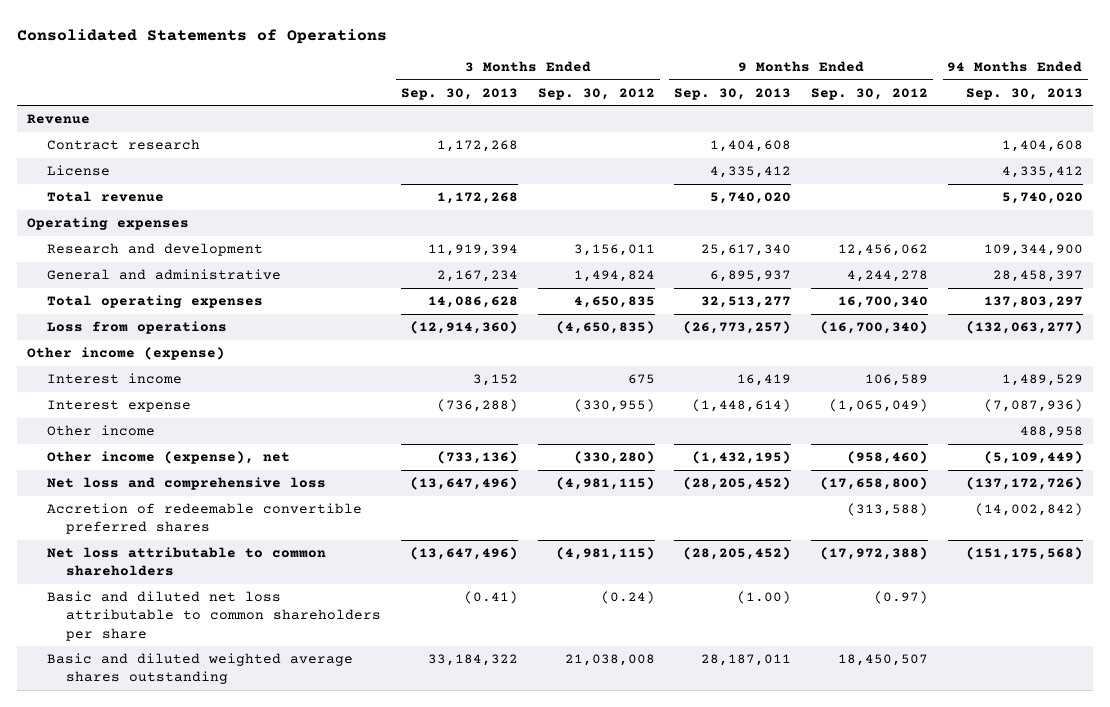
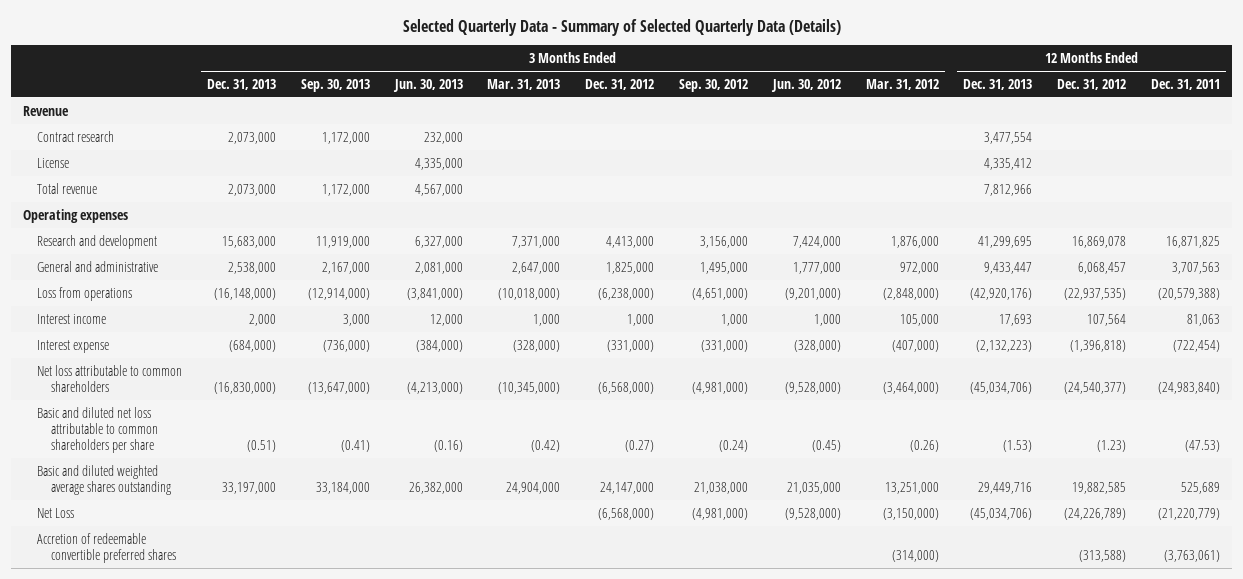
- Consolidated Statements of Operations
+ Selected Quarterly Data - Summary of Selected Quarterly Data (Details)
- | 3 Months Ended Sep. 30, 2013 | 3 Months Ended Sep. 30, 2012 | 9 Months Ended Sep. 30, 2013 | 9 Months Ended Sep. 30, 2012 | 94 Months Ended Sep. 30, 2013
+ | 3 Months Ended Dec. 31, 2013 | 3 Months Ended Sep. 30, 2013 | 3 Months Ended Jun. 30, 2013 | 3 Months Ended Mar. 31, 2013 | 3 Months Ended Dec. 31, 2012 | 3 Months Ended Sep. 30, 2012 | 3 Months Ended Jun. 30, 2012 | 3 Months Ended Mar. 31, 2012 | 12 Months Ended Dec. 31, 2013 | 12 Months Ended Dec. 31, 2012 | 12 Months Ended Dec. 31, 2011
- Contract research | 1,172,268 | | 1,404,608 | | 1,404,608
+ Contract research | 2,073,000 | 1,172,000 | 232,000 | | | | | | 3,477,554 | |
- Total revenue | 1,172,268 | | 5,740,020 | | 5,740,020
+ Total revenue | 2,073,000 | 1,172,000 | 4,567,000 | | | | | | 7,812,966 | |
- Research and development | 11,919,394 | 3,156,011 | 25,617,340 | 12,456,062 | 109,344,900
- General and administrative | 2,167,234 | 1,494,824 | 6,895,937 | 4,244,278 | 28,458,397
- Total operating expenses | 14,086,628 | 4,650,835 | 32,513,277 | 16,700,340 | 137,803,297
- Loss from operations | (12,914,360) | (4,650,835) | (26,773,257) | (16,700,340) | (132,063,277)
- Other income (expense)
- Interest income | 3,152 | 675 | 16,419 | 106,589 | 1,489,529
- Interest expense | (736,288) | (330,955) | (1,448,614) | (1,065,049) | (7,087,936)
- Other income | | | | | 488,958
- Other income (expense), net | (733,136) | (330,280) | (1,432,195) | (958,460) | (5,109,449)
- Net loss and comprehensive loss | (13,647,496) | (4,981,115) | (28,205,452) | (17,658,800) | (137,172,726)
- Net loss attributable to common shareholders | (13,647,496) | (4,981,115) | (28,205,452) | (17,972,388) | (151,175,568)
+ Research and development | 15,683,000 | 11,919,000 | 6,327,000 | 7,371,000 | 4,413,000 | 3,156,000 | 7,424,000 | 1,876,000 | 41,299,695 | 16,869,078 | 16,871,825
+ General and administrative | 2,538,000 | 2,167,000 | 2,081,000 | 2,647,000 | 1,825,000 | 1,495,000 | 1,777,000 | 972,000 | 9,433,447 | 6,068,457 | 3,707,563
+ Loss from operations | (16,148,000) | (12,914,000) | (3,841,000) | (10,018,000) | (6,238,000) | (4,651,000) | (9,201,000) | (2,848,000) | (42,920,176) | (22,937,535) | (20,579,388)
+ Interest income | 2,000 | 3,000 | 12,000 | 1,000 | 1,000 | 1,000 | 1,000 | 105,000 | 17,693 | 107,564 | 81,063
+ Interest expense | (684,000) | (736,000) | (384,000) | (328,000) | (331,000) | (331,000) | (328,000) | (407,000) | (2,132,223) | (1,396,818) | (722,454)
+ Net loss attributable to common shareholders | (16,830,000) | (13,647,000) | (4,213,000) | (10,345,000) | (6,568,000) | (4,981,000) | (9,528,000) | (3,464,000) | (45,034,706) | (24,540,377) | (24,983,840)
- Basic and diluted weighted average shares outstanding | 33,184,322 | 21,038,008 | 28,187,011 | 18,450,507 |
+ Basic and diluted weighted average shares outstanding | 33,197,000 | 33,184,000 | 26,382,000 | 24,904,000 | 24,147,000 | 21,038,000 | 21,035,000 | 13,251,000 | 29,449,716 | 19,882,585 | 525,689
+ Net Loss | | | | | (6,568,000) | (4,981,000) | (9,528,000) | (3,150,000) | (45,034,706) | (24,226,789) | (21,220,779)
moved down: Accretion of redeemable convertible preferred shares | | | | | | | | (314,000) | | (313,588) | (3,763,061)

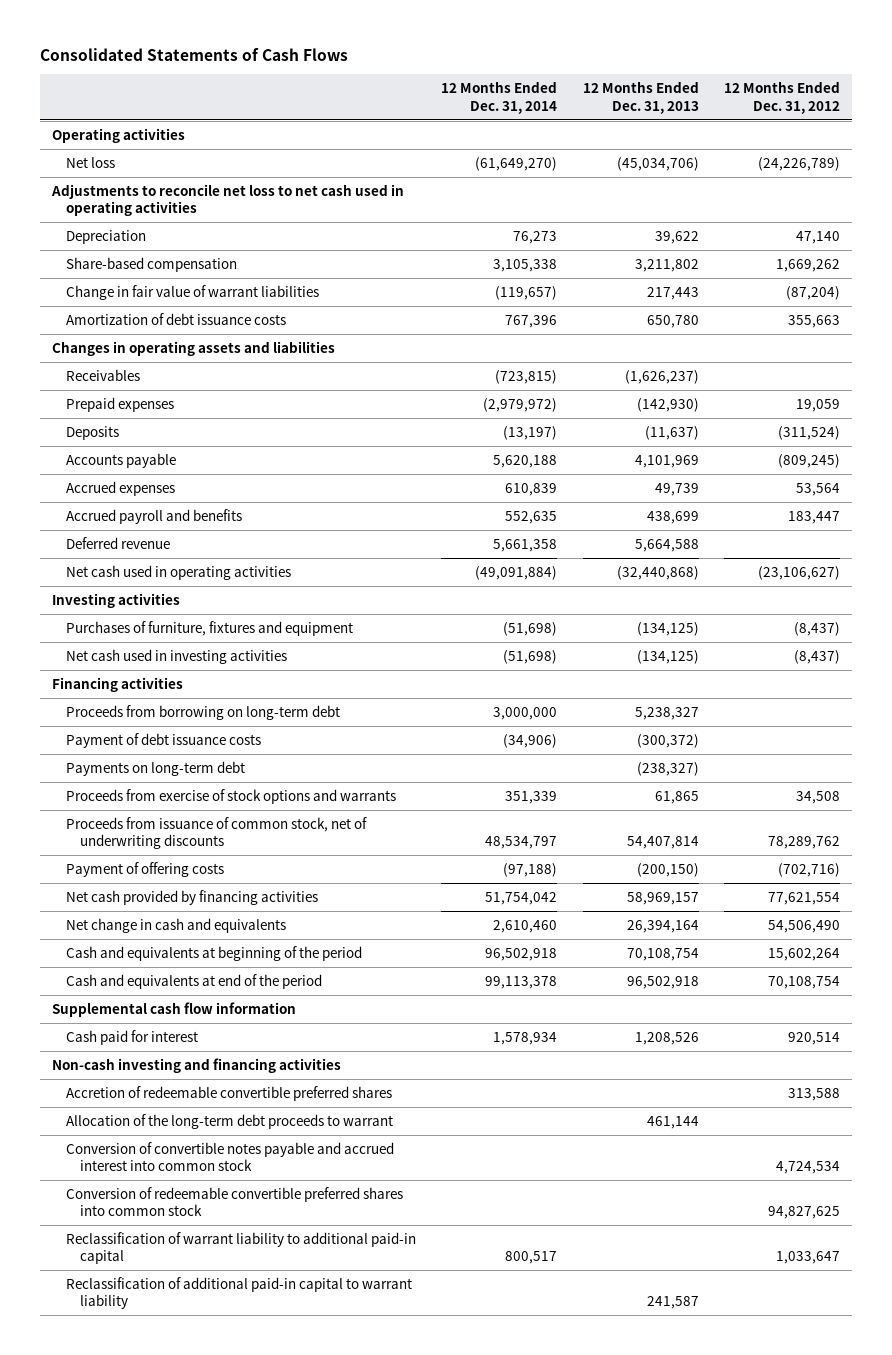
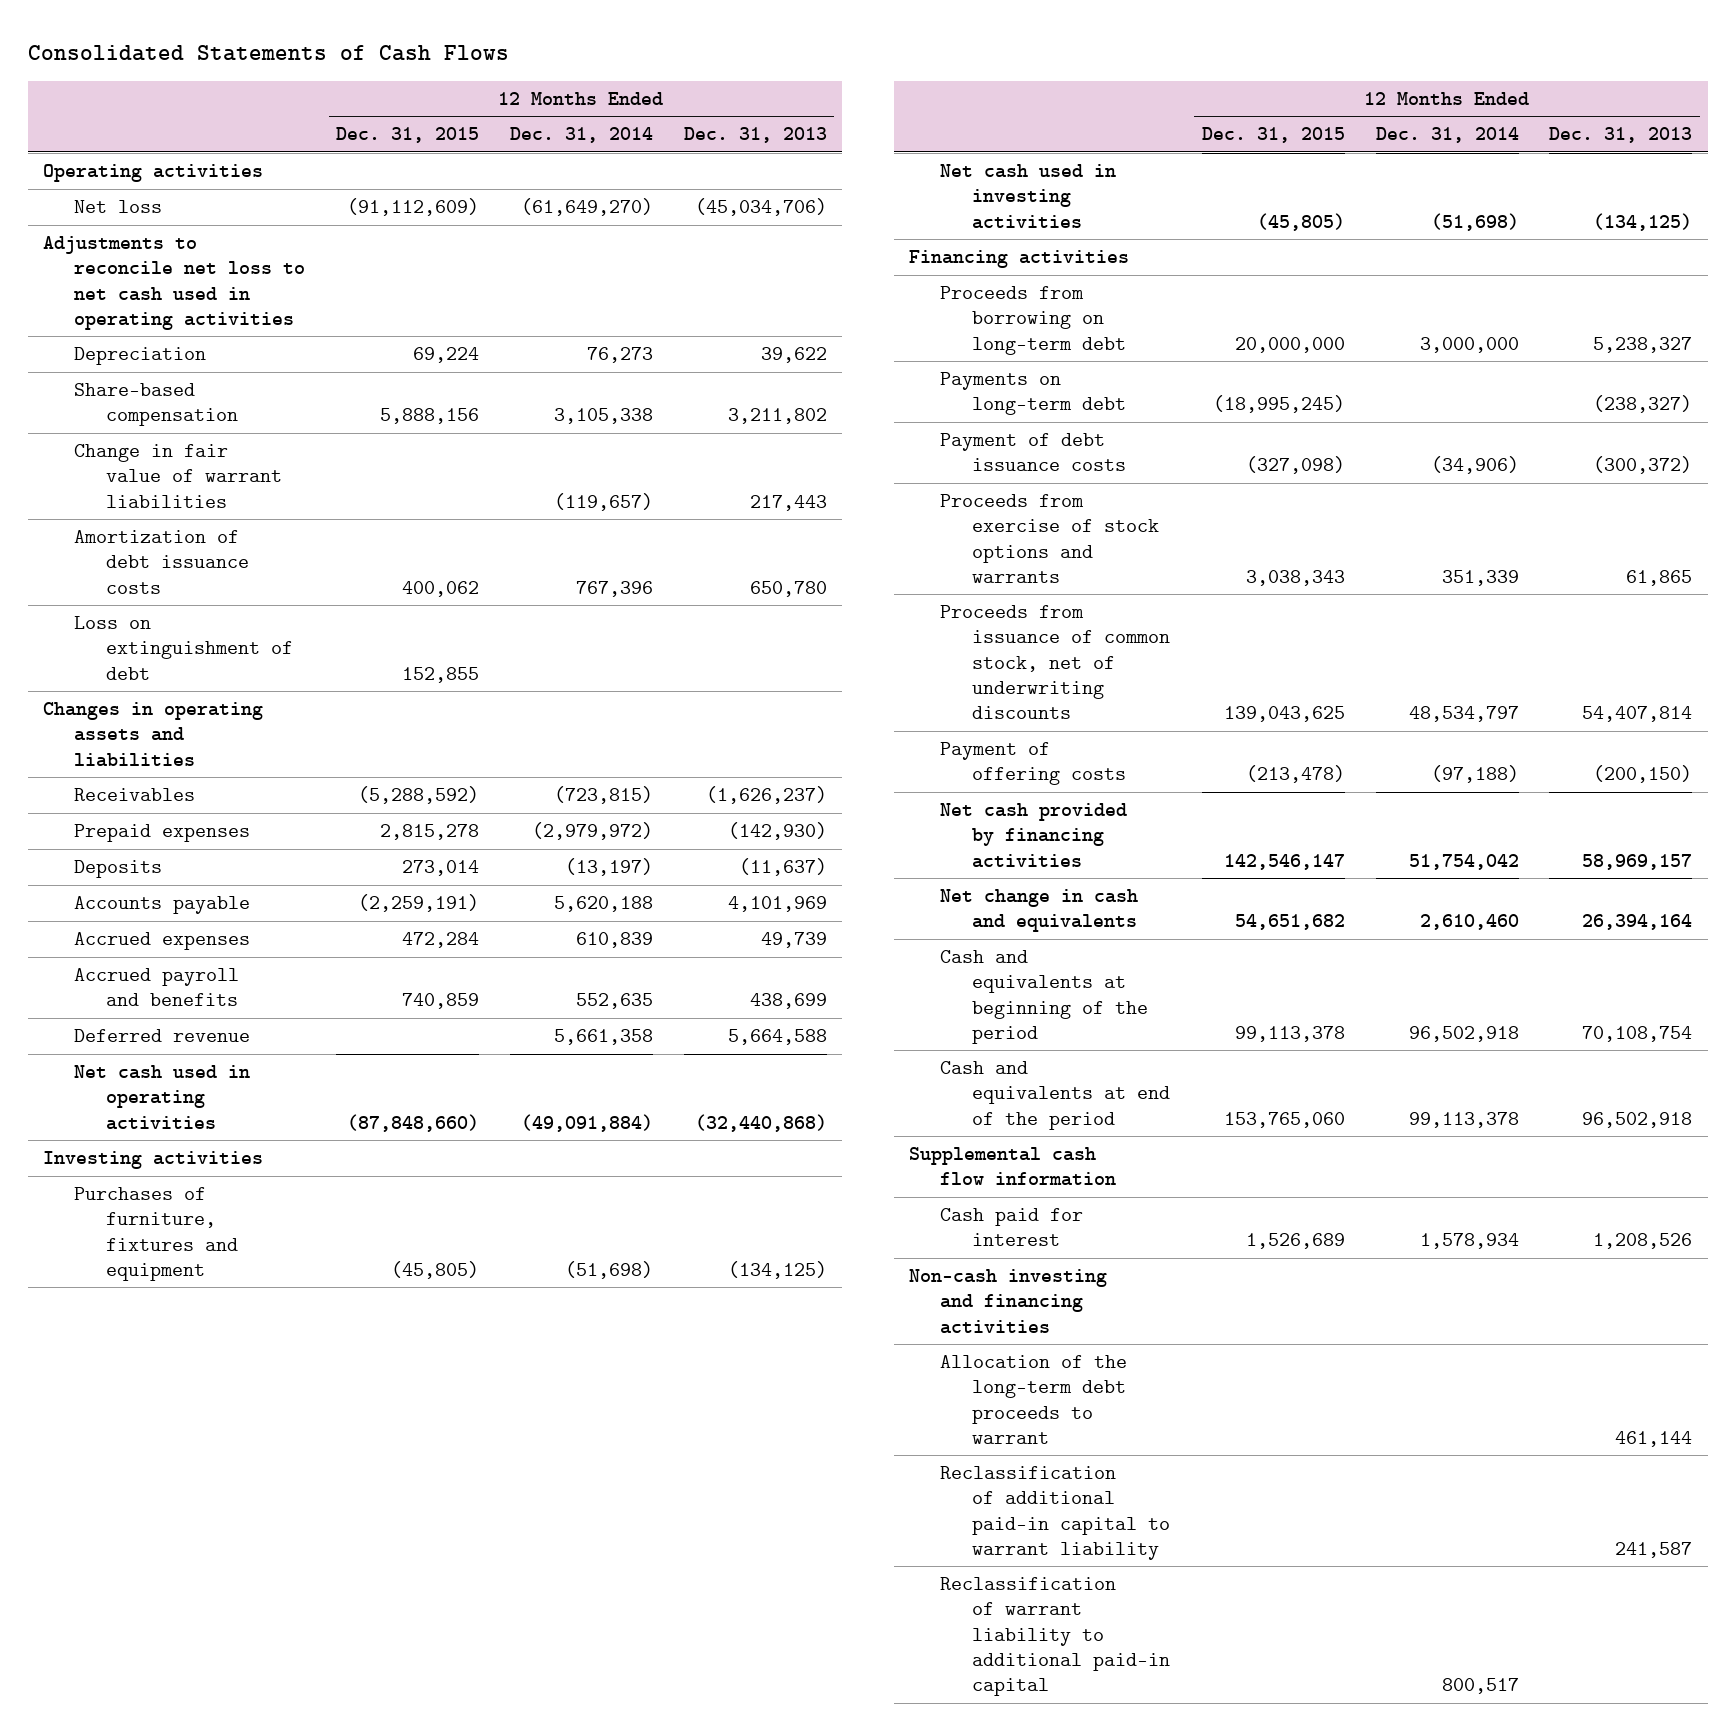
- | 12 Months Ended Dec. 31, 2014 | 12 Months Ended Dec. 31, 2013 | 12 Months Ended Dec. 31, 2012
+ | 12 Months Ended Dec. 31, 2015 | 12 Months Ended Dec. 31, 2014 | 12 Months Ended Dec. 31, 2013
+ Loss on extinguishment of debt | 152,855 | |
moved down: Payment of debt issuance costs | (327,098) | (34,906) | (300,372)
- Accretion of redeemable convertible preferred shares | | | 313,588
- Conversion of convertible notes payable and accrued interest into common stock | | | 4,724,534
- Conversion of redeemable convertible preferred shares into common stock | | | 94,827,625
moved down: Reclassification of warrant liability to additional paid-in capital | | 800,517 |

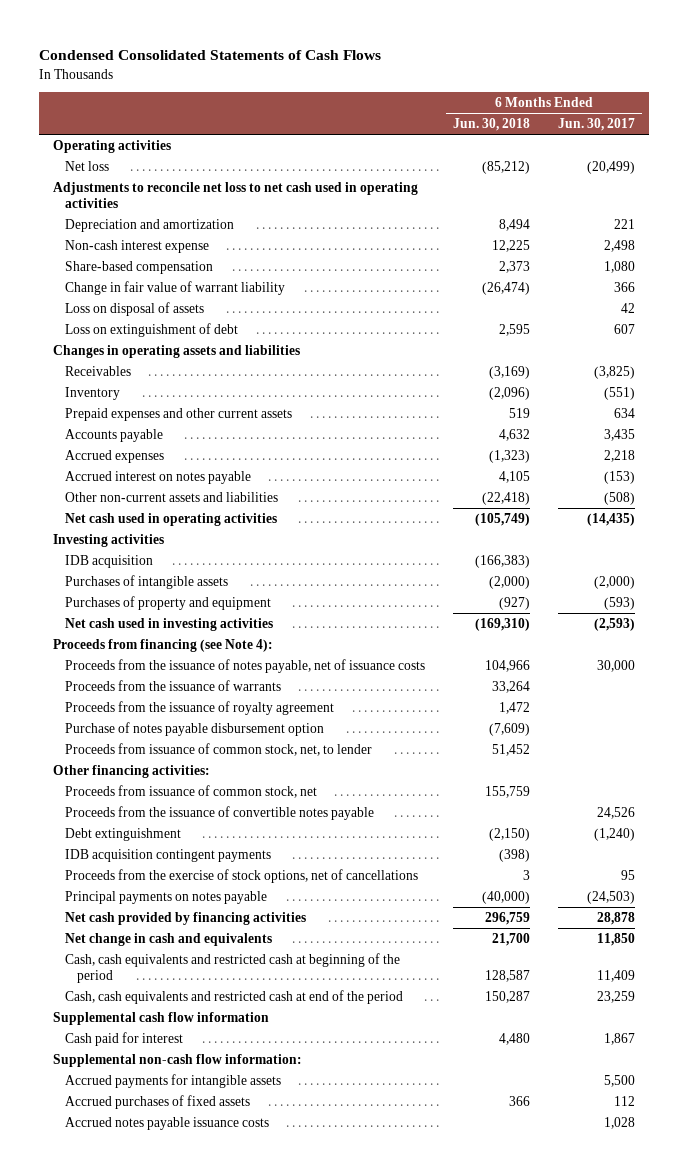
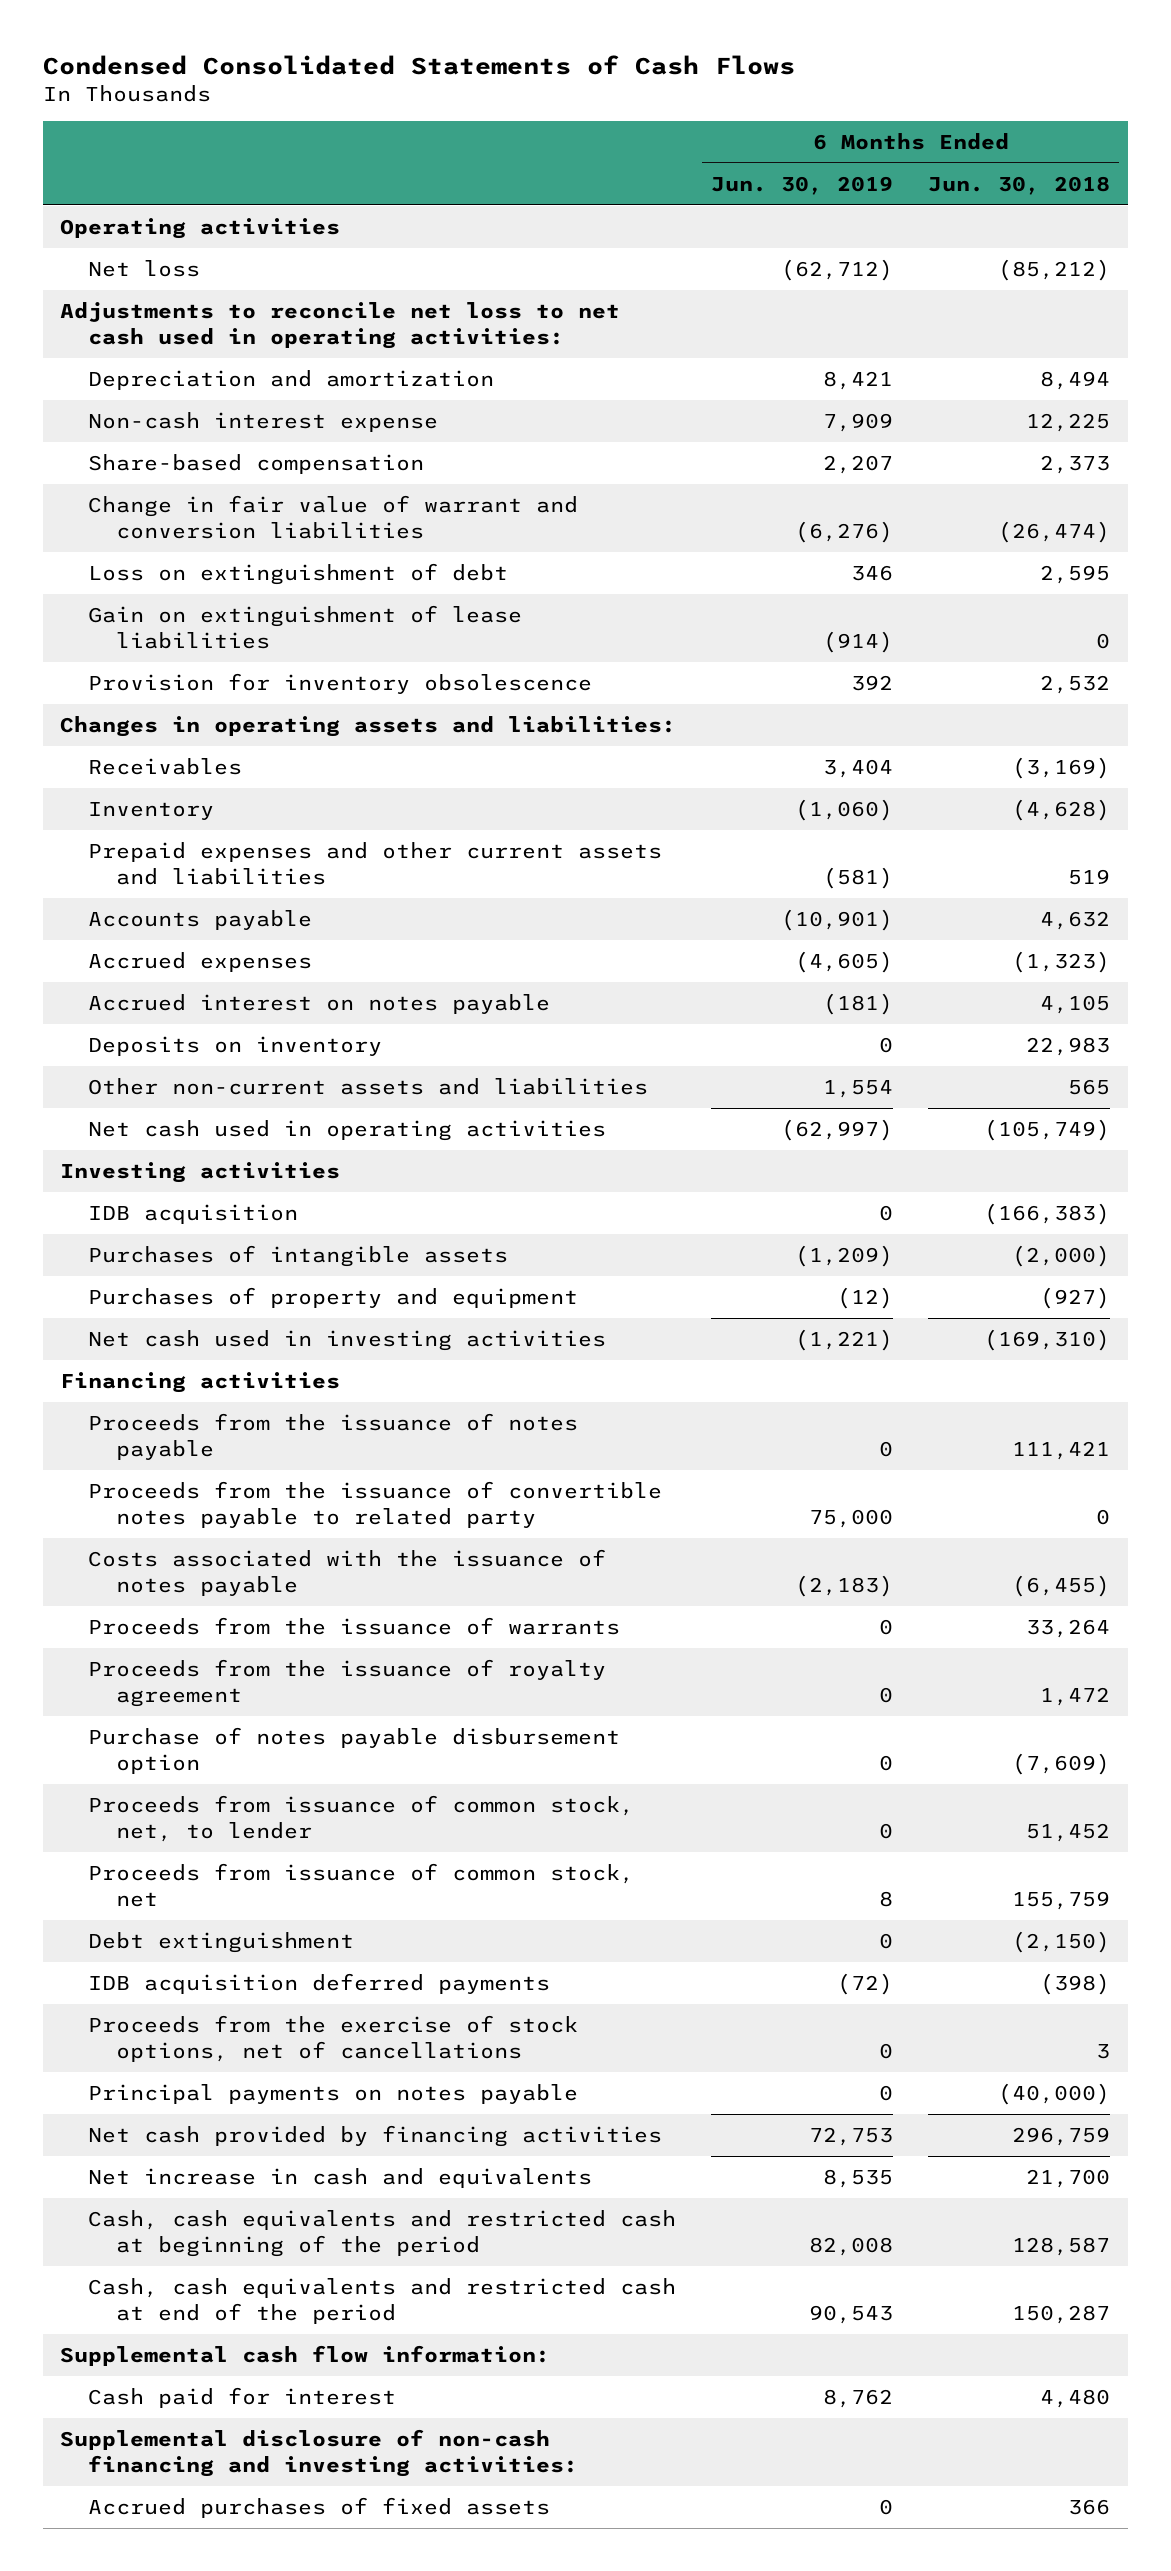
- | 6 Months Ended Jun. 30, 2018 | 6 Months Ended Jun. 30, 2017
+ | 6 Months Ended Jun. 30, 2019 | 6 Months Ended Jun. 30, 2018
- Adjustments to reconcile net loss to net cash used in operating activities
+ Adjustments to reconcile net loss to net cash used in operating activities:
- Change in fair value of warrant liability | (26,474) | 366
- Loss on disposal of assets | | 42
+ Change in fair value of warrant and conversion liabilities | (6,276) | (26,474)
- Changes in operating assets and liabilities
+ Gain on extinguishment of lease liabilities | (914) | 0
+ Provision for inventory obsolescence | 392 | 2,532
+ Changes in operating assets and liabilities:
- Inventory | (2,096) | (551)
- Prepaid expenses and other current assets | 519 | 634
+ Inventory | (1,060) | (4,628)
+ Prepaid expenses and other current assets and liabilities | (581) | 519
- Other non-current assets and liabilities | (22,418) | (508)
+ Deposits on inventory | 0 | 22,983
+ Other non-current assets and liabilities | 1,554 | 565
- Proceeds from financing (see Note 4):
- Proceeds from the issuance of notes payable, net of issuance costs | 104,966 | 30,000
+ Financing activities
+ Proceeds from the issuance of notes payable | 0 | 111,421
+ Proceeds from the issuance of convertible notes payable to related party | 75,000 | 0
+ Costs associated with the issuance of notes payable | (2,183) | (6,455)
- Other financing activities:
- Proceeds from the issuance of convertible notes payable | | 24,526
- IDB acquisition contingent payments | (398) |
+ IDB acquisition deferred payments | (72) | (398)
- Net change in cash and equivalents | 21,700 | 11,850
+ Net increase in cash and equivalents | 8,535 | 21,700
- Supplemental cash flow information
+ Supplemental cash flow information:
- Supplemental non-cash flow information:
- Accrued payments for intangible assets | | 5,500
+ Supplemental disclosure of non-cash financing and investing activities:
- Accrued notes payable issuance costs | | 1,028

